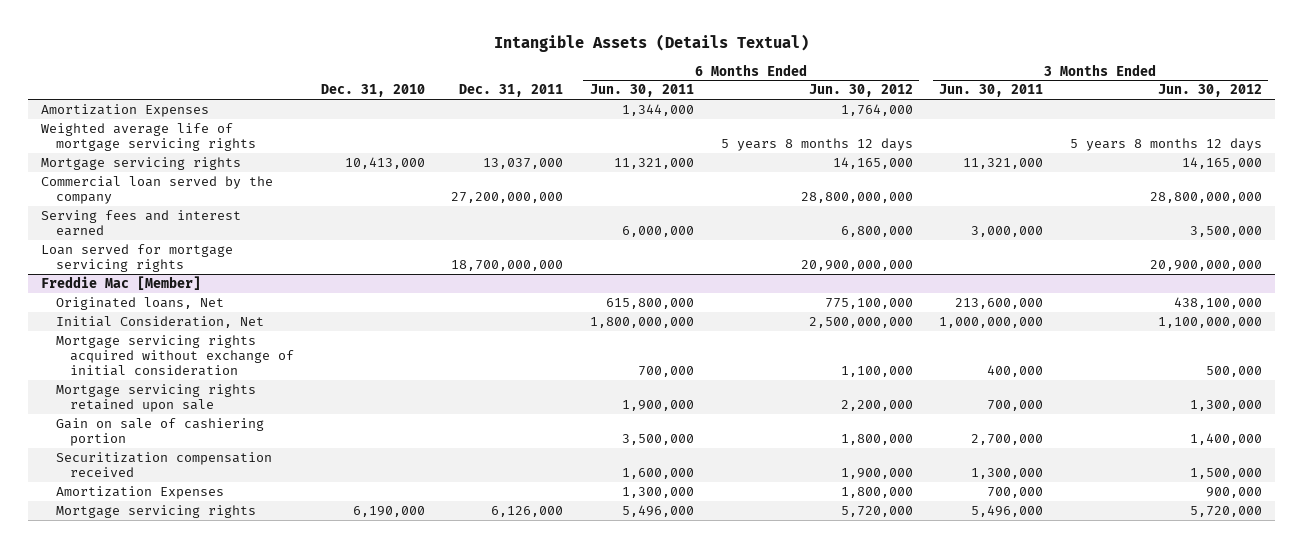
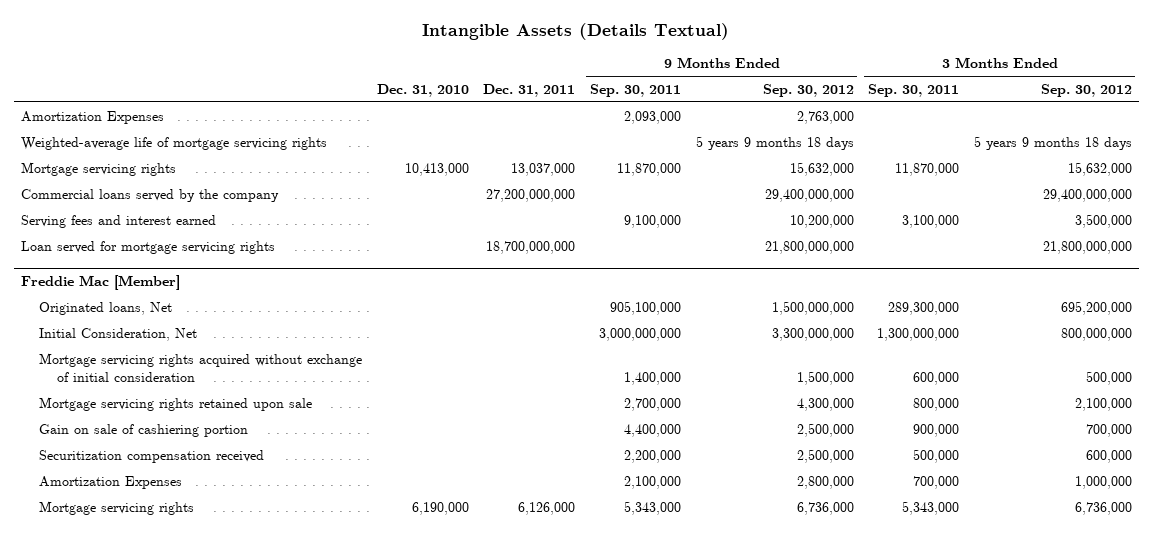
- | Dec. 31, 2010 | Dec. 31, 2011 | 6 Months Ended Jun. 30, 2011 | 6 Months Ended Jun. 30, 2012 | 3 Months Ended Jun. 30, 2011 | 3 Months Ended Jun. 30, 2012
+ | Dec. 31, 2010 | Dec. 31, 2011 | 9 Months Ended Sep. 30, 2011 | 9 Months Ended Sep. 30, 2012 | 3 Months Ended Sep. 30, 2011 | 3 Months Ended Sep. 30, 2012
- Weighted average life of mortgage servicing rights | | | | 5 years 8 months 12 days | | 5 years 8 months 12 days
+ Weighted-average life of mortgage servicing rights | | | | 5 years 9 months 18 days | | 5 years 9 months 18 days
- Commercial loan served by the company | | 27,200,000,000 | | 28,800,000,000 | | 28,800,000,000
+ Commercial loans served by the company | | 27,200,000,000 | | 29,400,000,000 | | 29,400,000,000

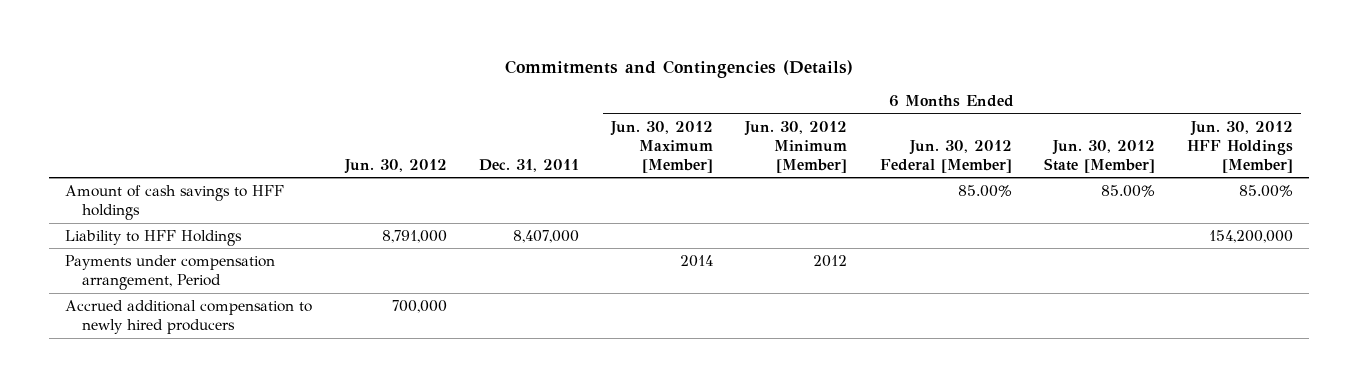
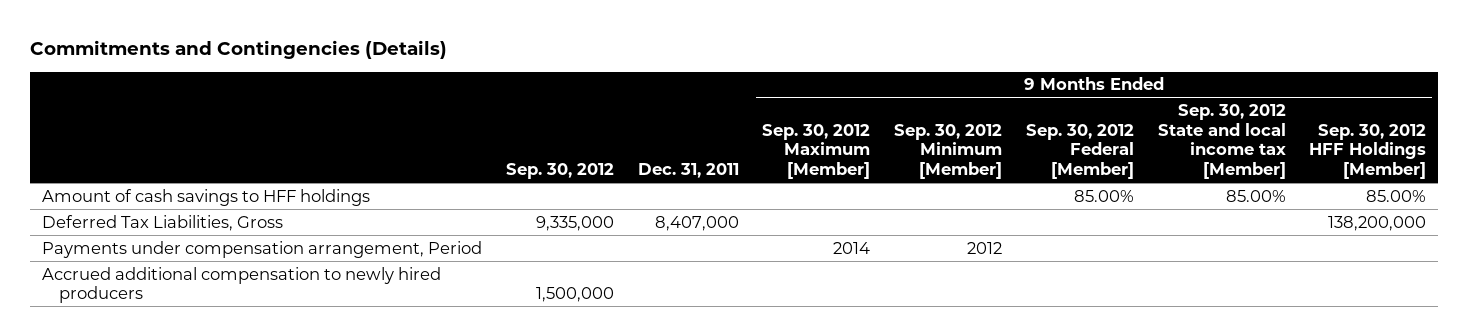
- | Jun. 30, 2012 | Dec. 31, 2011 | 6 Months Ended Jun. 30, 2012 Maximum [Member] | 6 Months Ended Jun. 30, 2012 Minimum [Member] | 6 Months Ended Jun. 30, 2012 Federal [Member] | 6 Months Ended Jun. 30, 2012 State [Member] | 6 Months Ended Jun. 30, 2012 HFF Holdings [Member]
+ | Sep. 30, 2012 | Dec. 31, 2011 | 9 Months Ended Sep. 30, 2012 Maximum [Member] | 9 Months Ended Sep. 30, 2012 Minimum [Member] | 9 Months Ended Sep. 30, 2012 Federal [Member] | 9 Months Ended Sep. 30, 2012 State and local income tax [Member] | 9 Months Ended Sep. 30, 2012 HFF Holdings [Member]
- Liability to HFF Holdings | 8,791,000 | 8,407,000 | | | | | 154,200,000
+ Deferred Tax Liabilities, Gross | 9,335,000 | 8,407,000 | | | | | 138,200,000

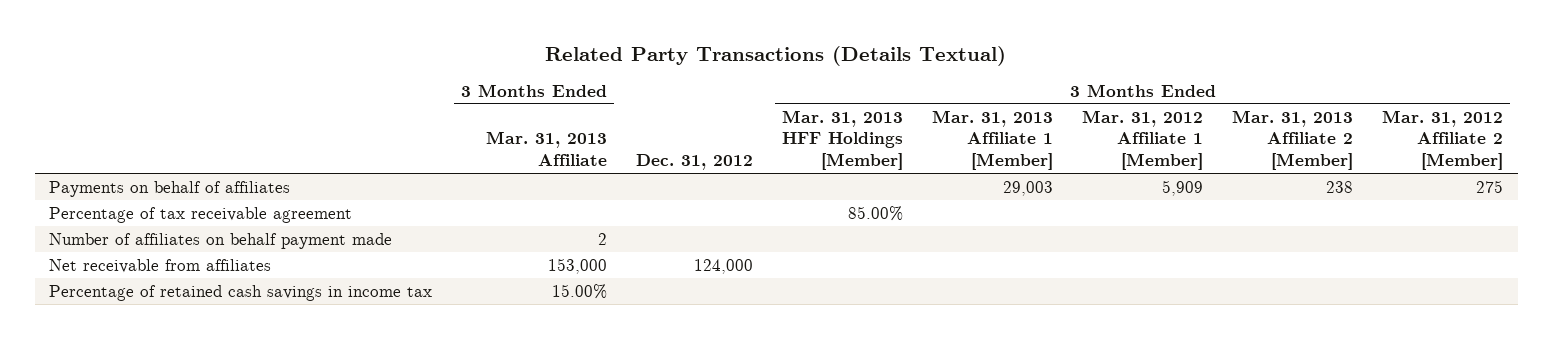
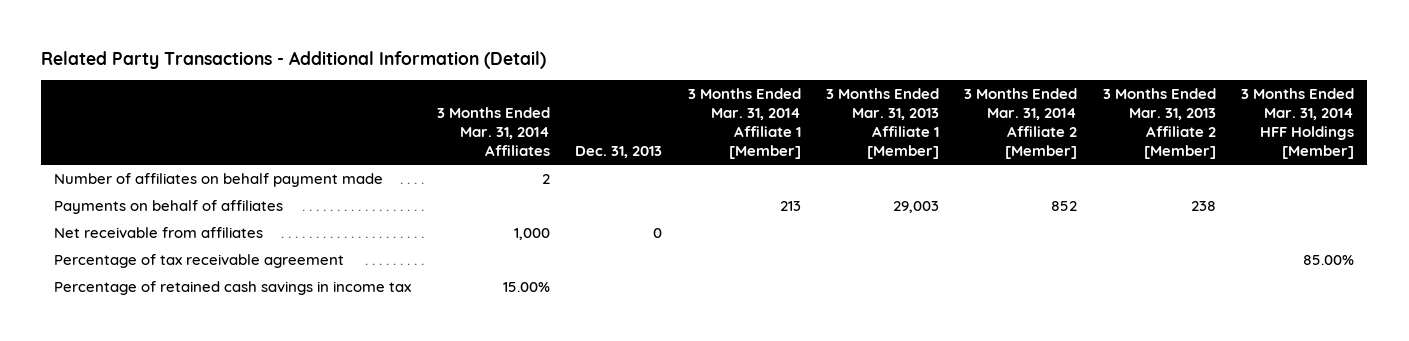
- Related Party Transactions (Details Textual)
+ Related Party Transactions - Additional Information (Detail)
- | 3 Months Ended Mar. 31, 2013 Affiliate | Dec. 31, 2012 | 3 Months Ended Mar. 31, 2013 HFF Holdings [Member] | 3 Months Ended Mar. 31, 2013 Affiliate 1 [Member] | 3 Months Ended Mar. 31, 2012 Affiliate 1 [Member] | 3 Months Ended Mar. 31, 2013 Affiliate 2 [Member] | 3 Months Ended Mar. 31, 2012 Affiliate 2 [Member]
+ | 3 Months Ended Mar. 31, 2014 Affiliates | Dec. 31, 2013 | 3 Months Ended Mar. 31, 2014 Affiliate 1 [Member] | 3 Months Ended Mar. 31, 2013 Affiliate 1 [Member] | 3 Months Ended Mar. 31, 2014 Affiliate 2 [Member] | 3 Months Ended Mar. 31, 2013 Affiliate 2 [Member] | 3 Months Ended Mar. 31, 2014 HFF Holdings [Member]
moved down: Payments on behalf of affiliates | | | 213 | 29,003 | 852 | 238 |
moved down: Percentage of tax receivable agreement | | | | | | | 85.00%

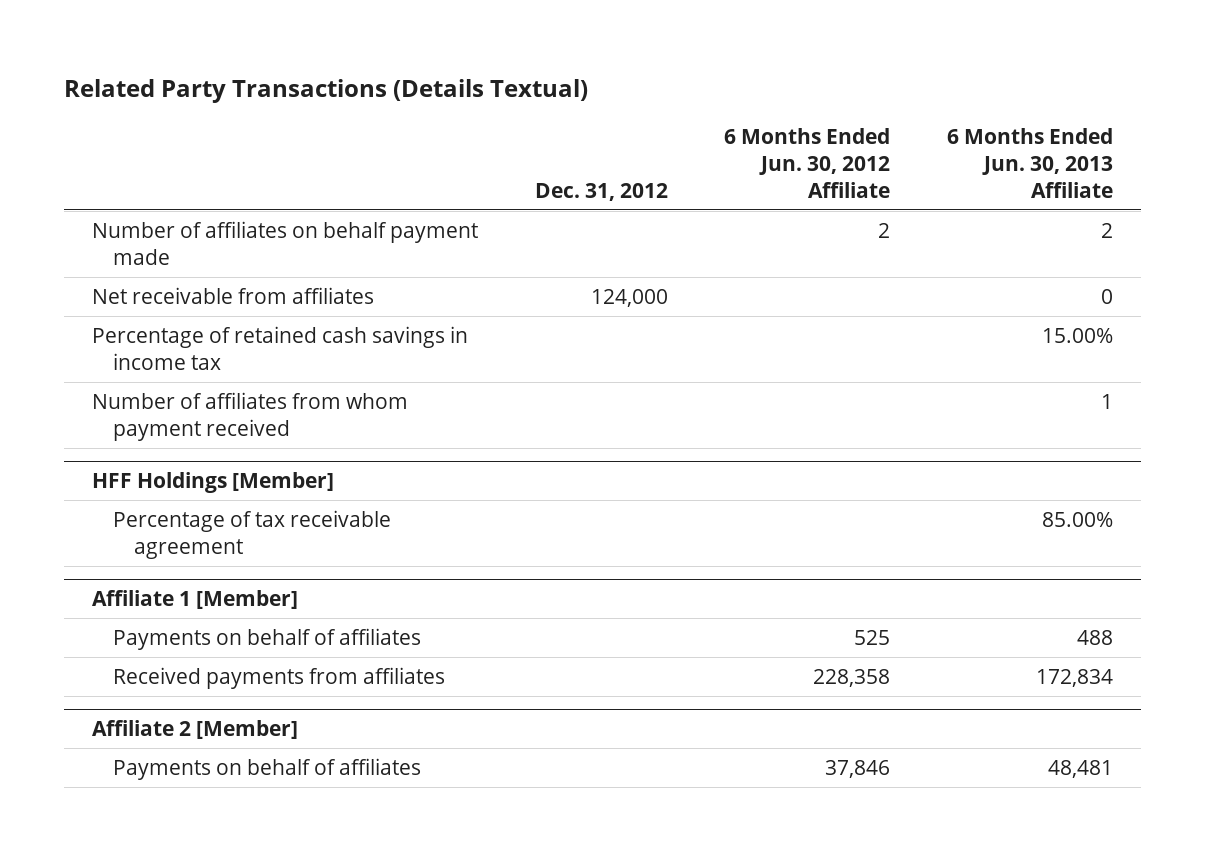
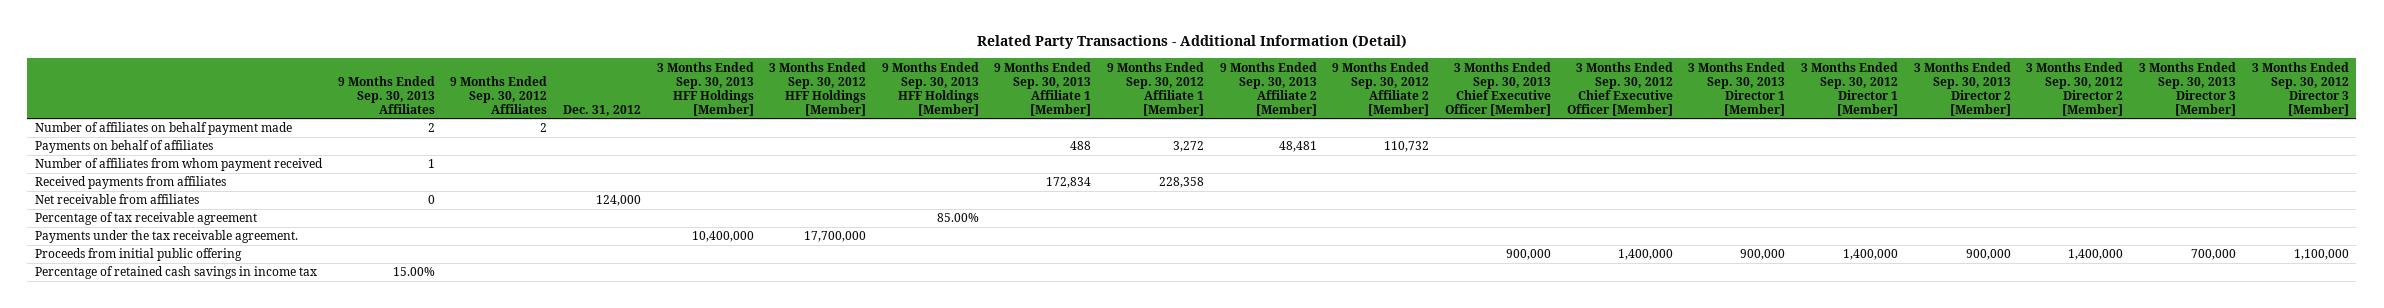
- Related Party Transactions (Details Textual)
+ Related Party Transactions - Additional Information (Detail)
- | Dec. 31, 2012 | 6 Months Ended Jun. 30, 2012 Affiliate | 6 Months Ended Jun. 30, 2013 Affiliate
+ | 9 Months Ended Sep. 30, 2013 Affiliates | 9 Months Ended Sep. 30, 2012 Affiliates | Dec. 31, 2012 | 3 Months Ended Sep. 30, 2013 HFF Holdings [Member] | 3 Months Ended Sep. 30, 2012 HFF Holdings [Member] | 9 Months Ended Sep. 30, 2013 HFF Holdings [Member] | 9 Months Ended Sep. 30, 2013 Affiliate 1 [Member] | 9 Months Ended Sep. 30, 2012 Affiliate 1 [Member] | 9 Months Ended Sep. 30, 2013 Affiliate 2 [Member] | 9 Months Ended Sep. 30, 2012 Affiliate 2 [Member] | 3 Months Ended Sep. 30, 2013 Chief Executive Officer [Member] | 3 Months Ended Sep. 30, 2012 Chief Executive Officer [Member] | 3 Months Ended Sep. 30, 2013 Director 1 [Member] | 3 Months Ended Sep. 30, 2012 Director 1 [Member] | 3 Months Ended Sep. 30, 2013 Director 2 [Member] | 3 Months Ended Sep. 30, 2012 Director 2 [Member] | 3 Months Ended Sep. 30, 2013 Director 3 [Member] | 3 Months Ended Sep. 30, 2012 Director 3 [Member]
+ Payments on behalf of affiliates | | | | | | | 488 | 3,272 | 48,481 | 110,732 | | | | | | | |
moved up: Number of affiliates from whom payment received | 1 | | | | | | | | | | | | | | | | |
+ Received payments from affiliates | | | | | | | 172,834 | 228,358 | | | | | | | | | |
+ Percentage of tax receivable agreement | | | | | | 85.00% | | | | | | | | | | | |
+ Payments under the tax receivable agreement. | | | | 10,400,000 | 17,700,000 | | | | | | | | | | | | |
+ Proceeds from initial public offering | | | | | | | | | | | 900,000 | 1,400,000 | 900,000 | 1,400,000 | 900,000 | 1,400,000 | 700,000 | 1,100,000
- HFF Holdings [Member]
- Percentage of tax receivable agreement | | | 85.00%
- Affiliate 1 [Member]
- Payments on behalf of affiliates | | 525 | 488
- Received payments from affiliates | | 228,358 | 172,834
- Affiliate 2 [Member]
- Payments on behalf of affiliates | | 37,846 | 48,481

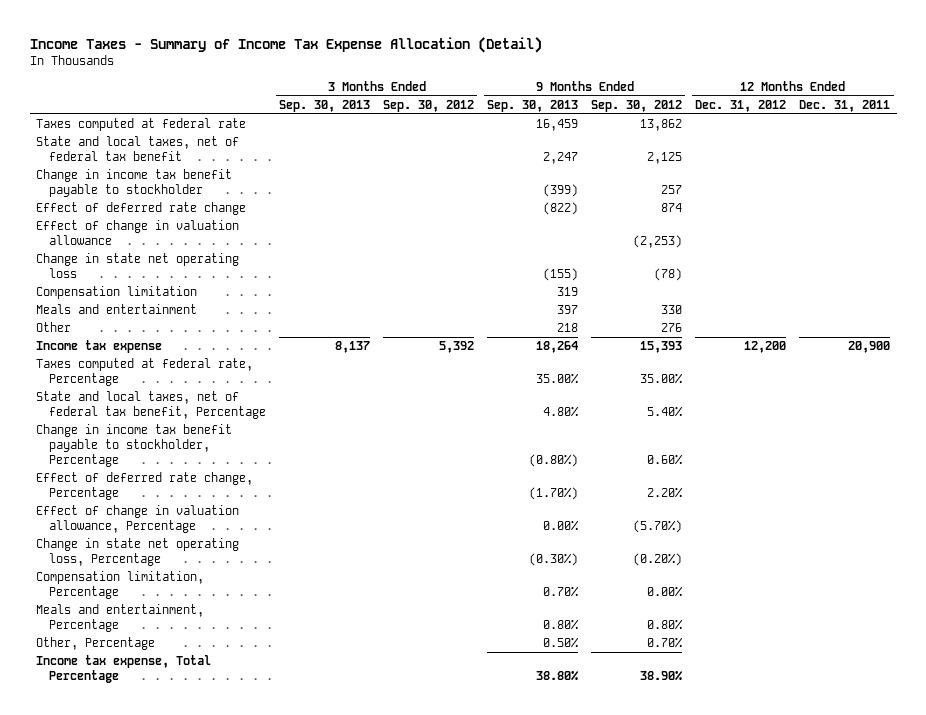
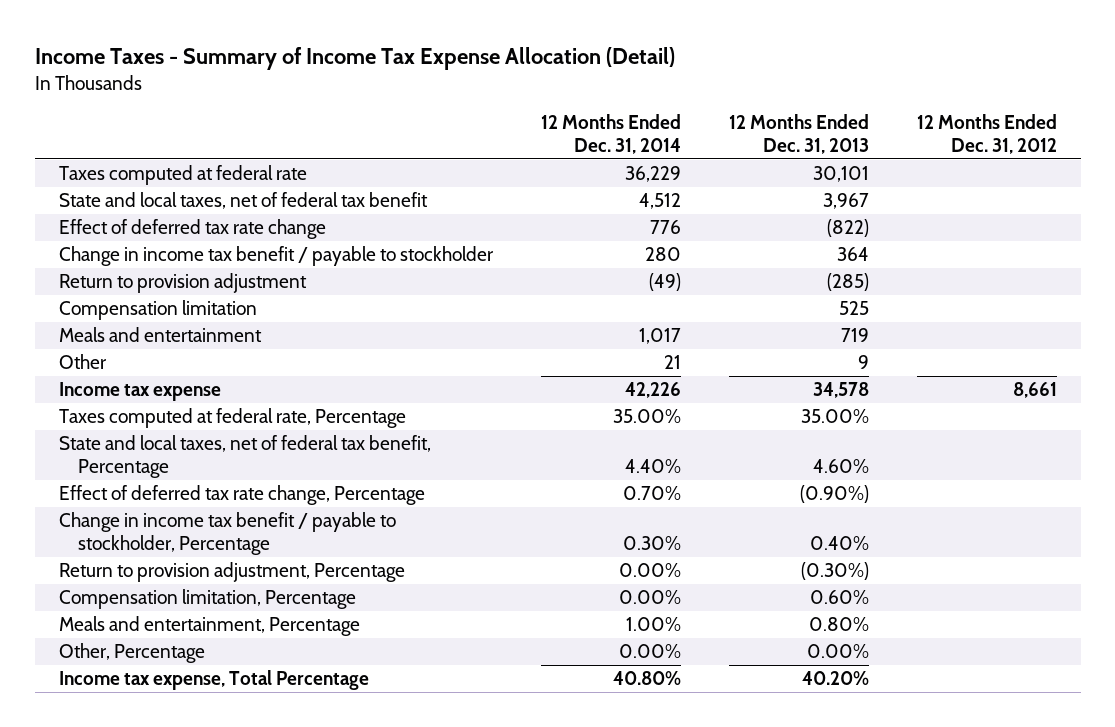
- | 3 Months Ended Sep. 30, 2013 | 3 Months Ended Sep. 30, 2012 | 9 Months Ended Sep. 30, 2013 | 9 Months Ended Sep. 30, 2012 | 12 Months Ended Dec. 31, 2012 | 12 Months Ended Dec. 31, 2011
+ | 12 Months Ended Dec. 31, 2014 | 12 Months Ended Dec. 31, 2013 | 12 Months Ended Dec. 31, 2012
- Change in income tax benefit payable to stockholder | | | (399) | 257 | |
- Effect of deferred rate change | | | (822) | 874 | |
- Effect of change in valuation allowance | | | | (2,253) | |
- Change in state net operating loss | | | (155) | (78) | |
+ Effect of deferred tax rate change | 776 | (822) |
+ Change in income tax benefit / payable to stockholder | 280 | 364 |
+ Return to provision adjustment | (49) | (285) |
- Income tax expense | 8,137 | 5,392 | 18,264 | 15,393 | 12,200 | 20,900
+ Income tax expense | 42,226 | 34,578 | 8,661
- Change in income tax benefit payable to stockholder, Percentage | | | (0.80%) | 0.60% | |
- Effect of deferred rate change, Percentage | | | (1.70%) | 2.20% | |
- Effect of change in valuation allowance, Percentage | | | 0.00% | (5.70%) | |
- Change in state net operating loss, Percentage | | | (0.30%) | (0.20%) | |
+ Effect of deferred tax rate change, Percentage | 0.70% | (0.90%) |
+ Change in income tax benefit / payable to stockholder, Percentage | 0.30% | 0.40% |
+ Return to provision adjustment, Percentage | 0.00% | (0.30%) |

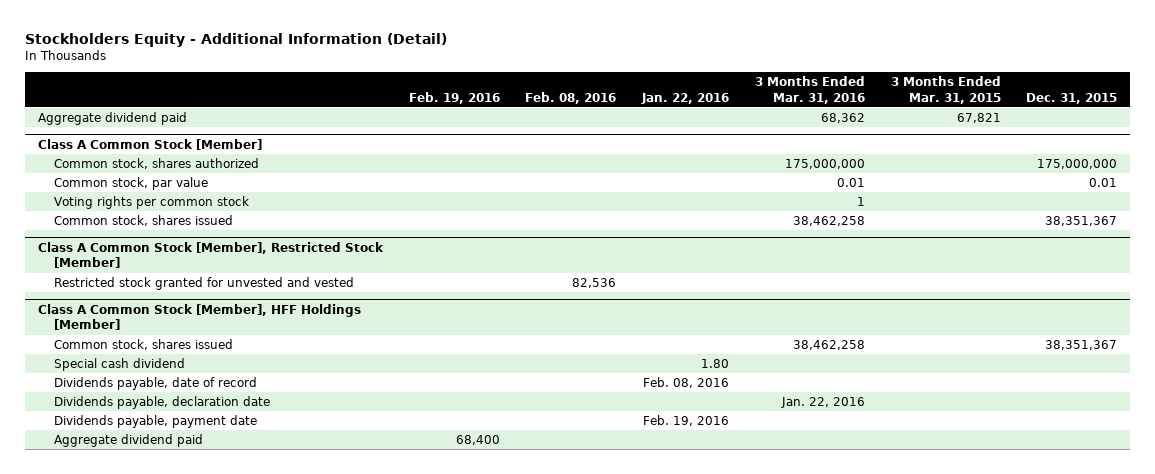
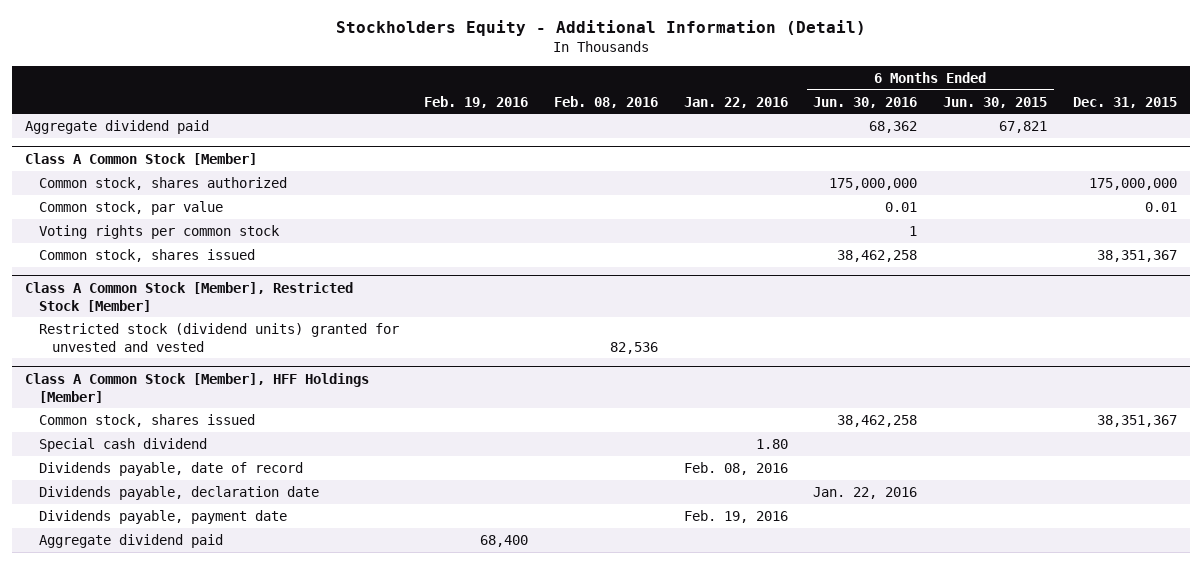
- | Feb. 19, 2016 | Feb. 08, 2016 | Jan. 22, 2016 | 3 Months Ended Mar. 31, 2016 | 3 Months Ended Mar. 31, 2015 | Dec. 31, 2015
+ | Feb. 19, 2016 | Feb. 08, 2016 | Jan. 22, 2016 | 6 Months Ended Jun. 30, 2016 | 6 Months Ended Jun. 30, 2015 | Dec. 31, 2015
@ Class A Common Stock [Member], Restricted Stock [Member]
- Restricted stock granted for unvested and vested | | 82,536 | | | |
+ Restricted stock (dividend units) granted for unvested and vested | | 82,536 | | | |

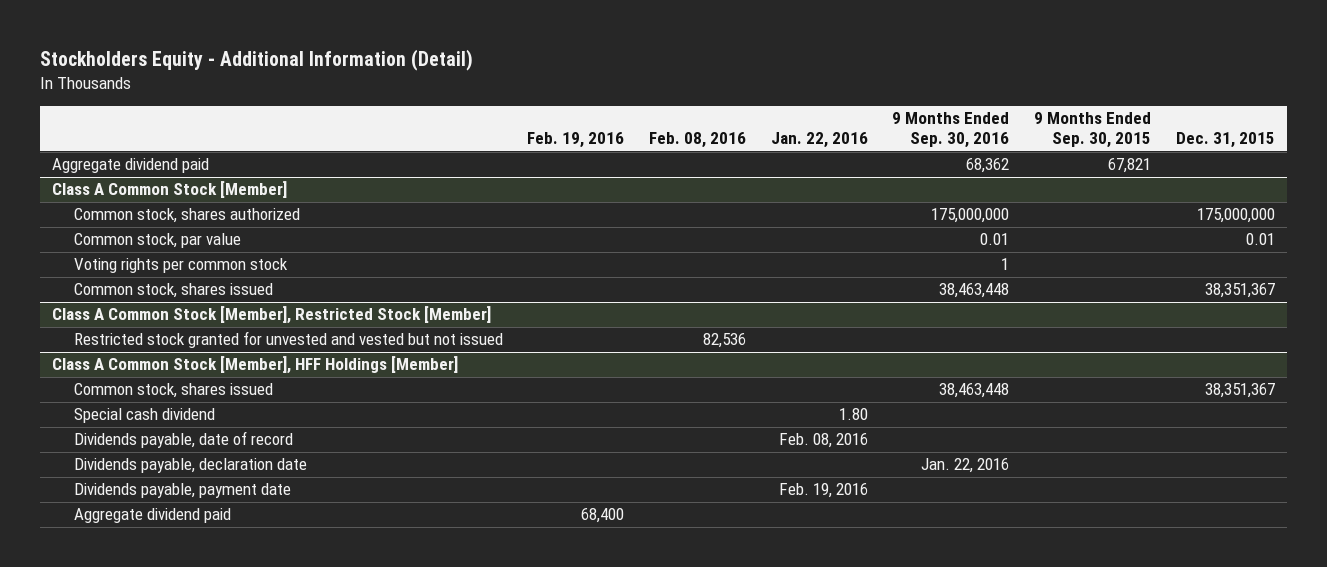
- | Feb. 19, 2016 | Feb. 08, 2016 | Jan. 22, 2016 | 6 Months Ended Jun. 30, 2016 | 6 Months Ended Jun. 30, 2015 | Dec. 31, 2015
+ | Feb. 19, 2016 | Feb. 08, 2016 | Jan. 22, 2016 | 9 Months Ended Sep. 30, 2016 | 9 Months Ended Sep. 30, 2015 | Dec. 31, 2015
@ Class A Common Stock [Member], Restricted Stock [Member]
- Restricted stock (dividend units) granted for unvested and vested | | 82,536 | | | |
+ Restricted stock granted for unvested and vested but not issued | | 82,536 | | | |

